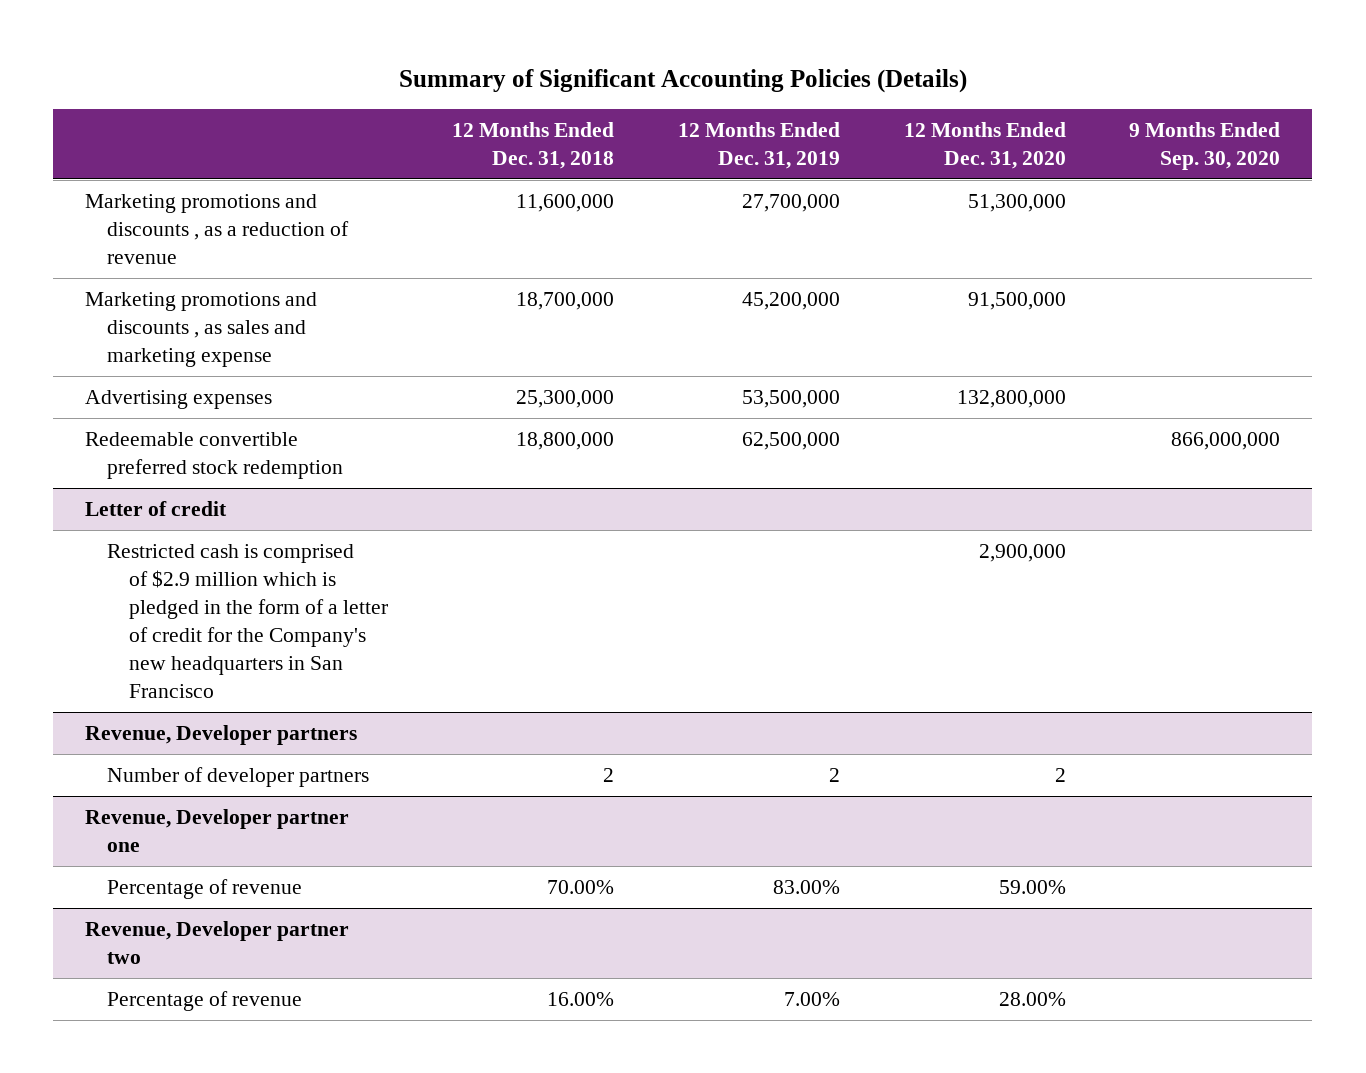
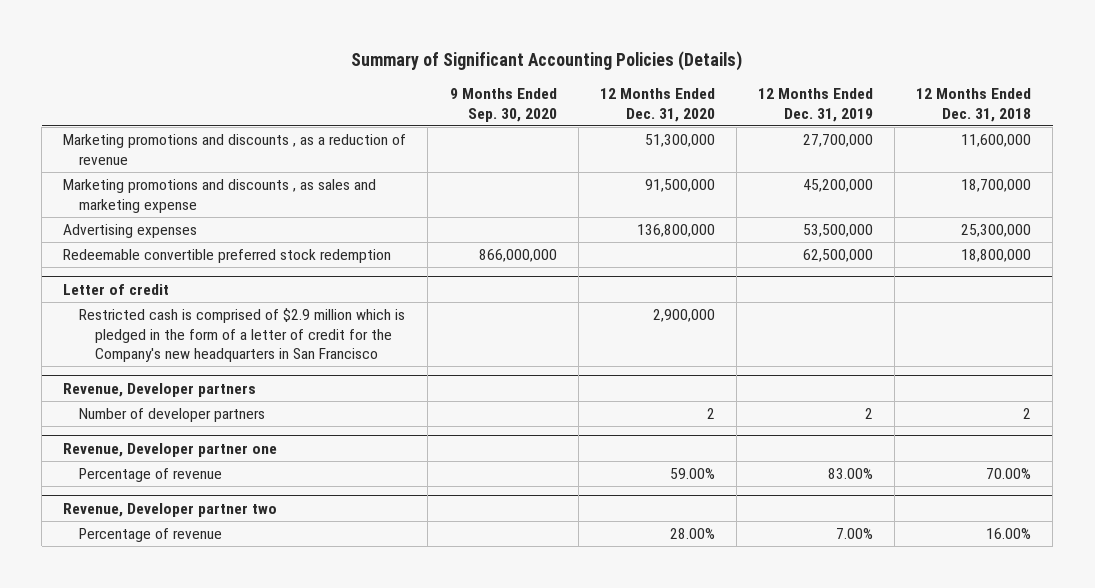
- | 12 Months Ended Dec. 31, 2018 | 12 Months Ended Dec. 31, 2019 | 12 Months Ended Dec. 31, 2020 | 9 Months Ended Sep. 30, 2020
+ | 9 Months Ended Sep. 30, 2020 | 12 Months Ended Dec. 31, 2020 | 12 Months Ended Dec. 31, 2019 | 12 Months Ended Dec. 31, 2018
- Advertising expenses | 25,300,000 | 53,500,000 | 132,800,000 |
+ Advertising expenses | | 136,800,000 | 53,500,000 | 25,300,000

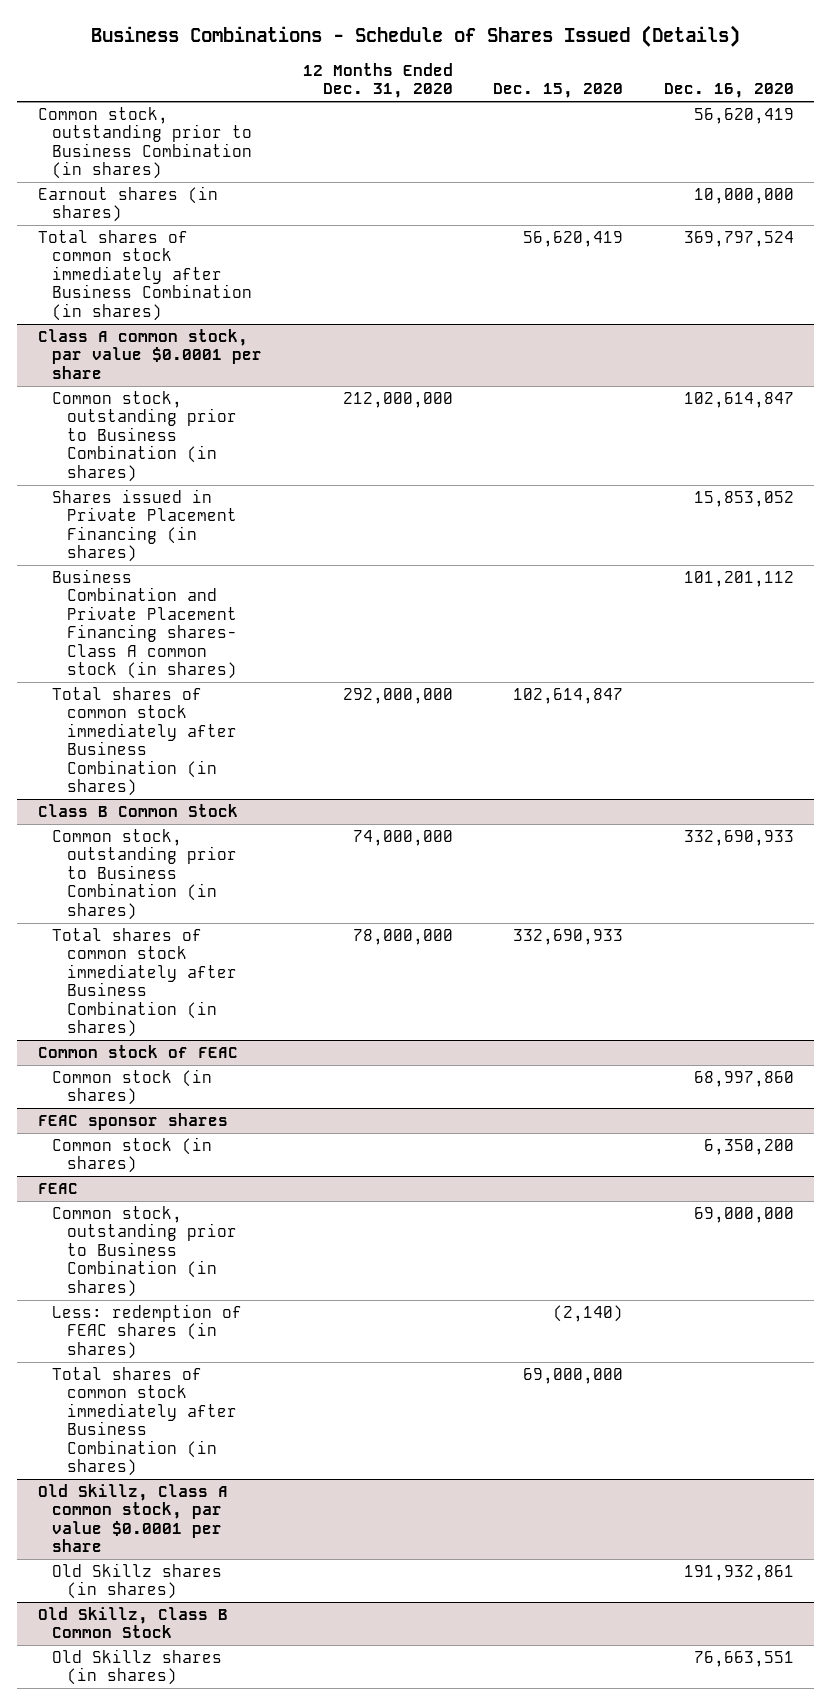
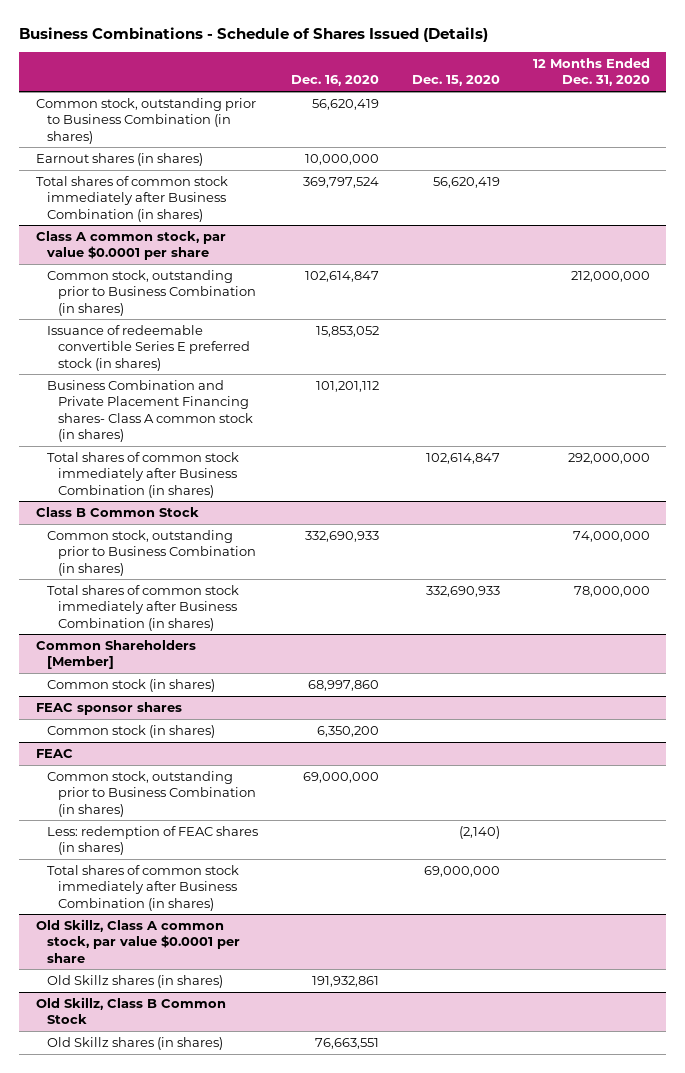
- | 12 Months Ended Dec. 31, 2020 | Dec. 15, 2020 | Dec. 16, 2020
+ | Dec. 16, 2020 | Dec. 15, 2020 | 12 Months Ended Dec. 31, 2020
@ Class A common stock, par value $0.0001 per share
- Shares issued in Private Placement Financing (in shares) | | | 15,853,052
+ Issuance of redeemable convertible Series E preferred stock (in shares) | 15,853,052 | |
- Common stock of FEAC
+ Common Shareholders [Member]

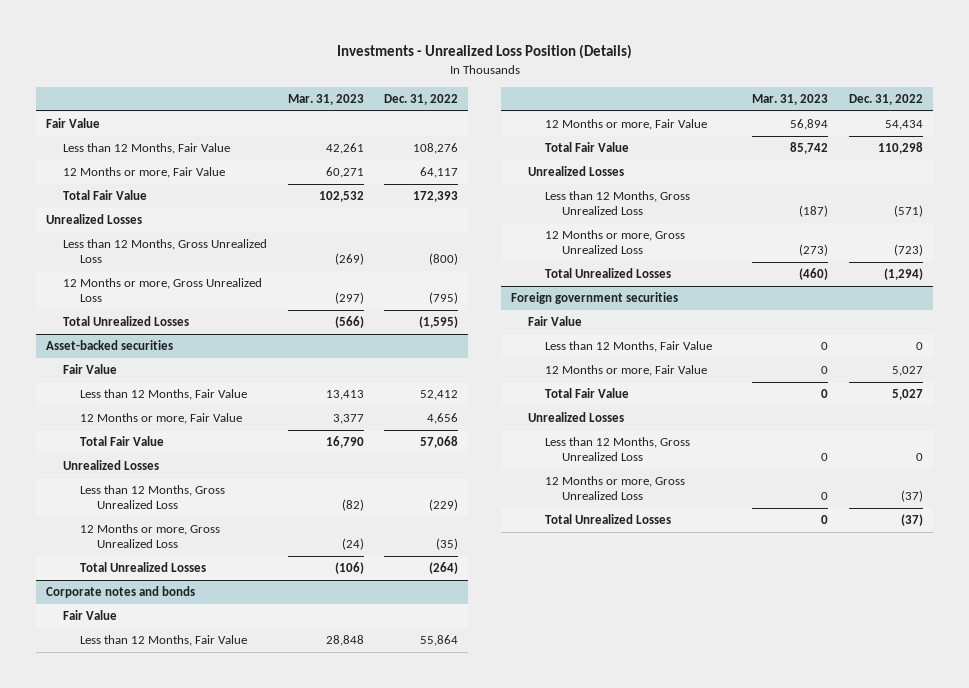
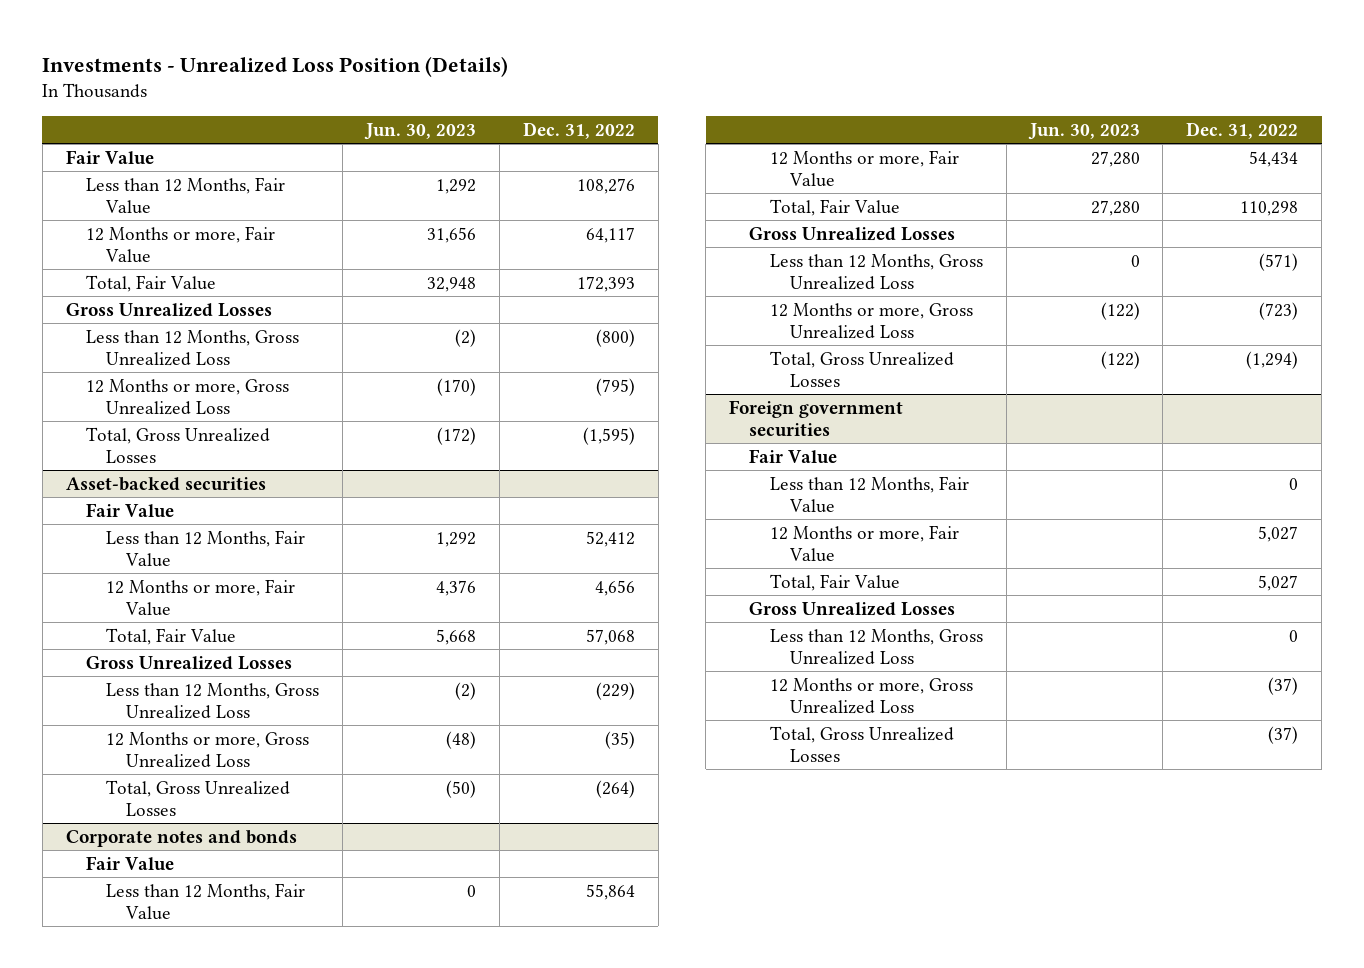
- | Mar. 31, 2023 | Dec. 31, 2022
+ | Jun. 30, 2023 | Dec. 31, 2022
- Total Fair Value | 102,532 | 172,393
- Unrealized Losses
+ Total, Fair Value | 32,948 | 172,393
+ Gross Unrealized Losses
- Total Unrealized Losses | (566) | (1,595)
+ Total, Gross Unrealized Losses | (172) | (1,595)
@ Asset-backed securities
- Total Fair Value | 16,790 | 57,068
- Unrealized Losses
+ Total, Fair Value | 5,668 | 57,068
+ Gross Unrealized Losses
- Total Unrealized Losses | (106) | (264)
+ Total, Gross Unrealized Losses | (50) | (264)
@ Corporate notes and bonds
- Total Fair Value | 85,742 | 110,298
- Unrealized Losses
+ Total, Fair Value | 27,280 | 110,298
+ Gross Unrealized Losses
- Total Unrealized Losses | (460) | (1,294)
+ Total, Gross Unrealized Losses | (122) | (1,294)
@ Foreign government securities
- Total Fair Value | 0 | 5,027
- Unrealized Losses
+ Total, Fair Value | | 5,027
+ Gross Unrealized Losses
- Total Unrealized Losses | 0 | (37)
+ Total, Gross Unrealized Losses | | (37)

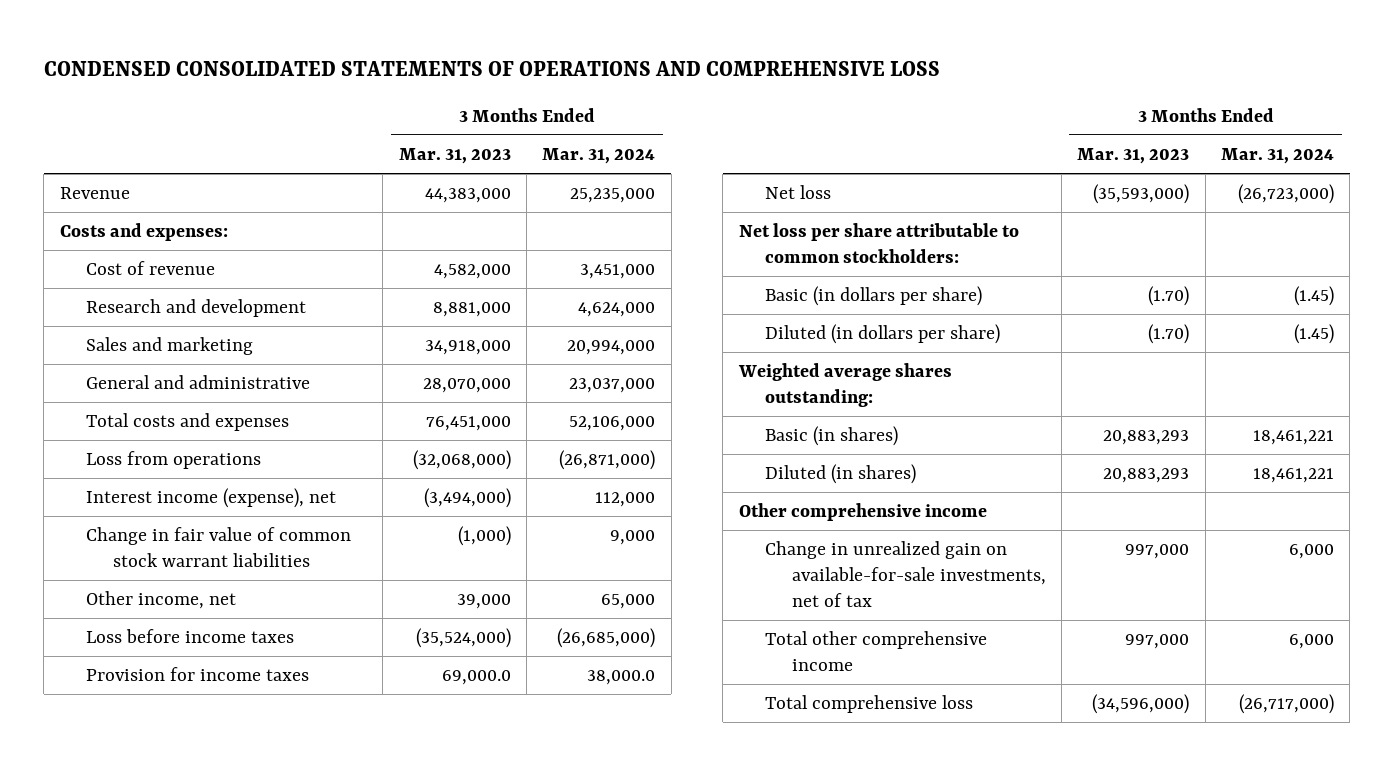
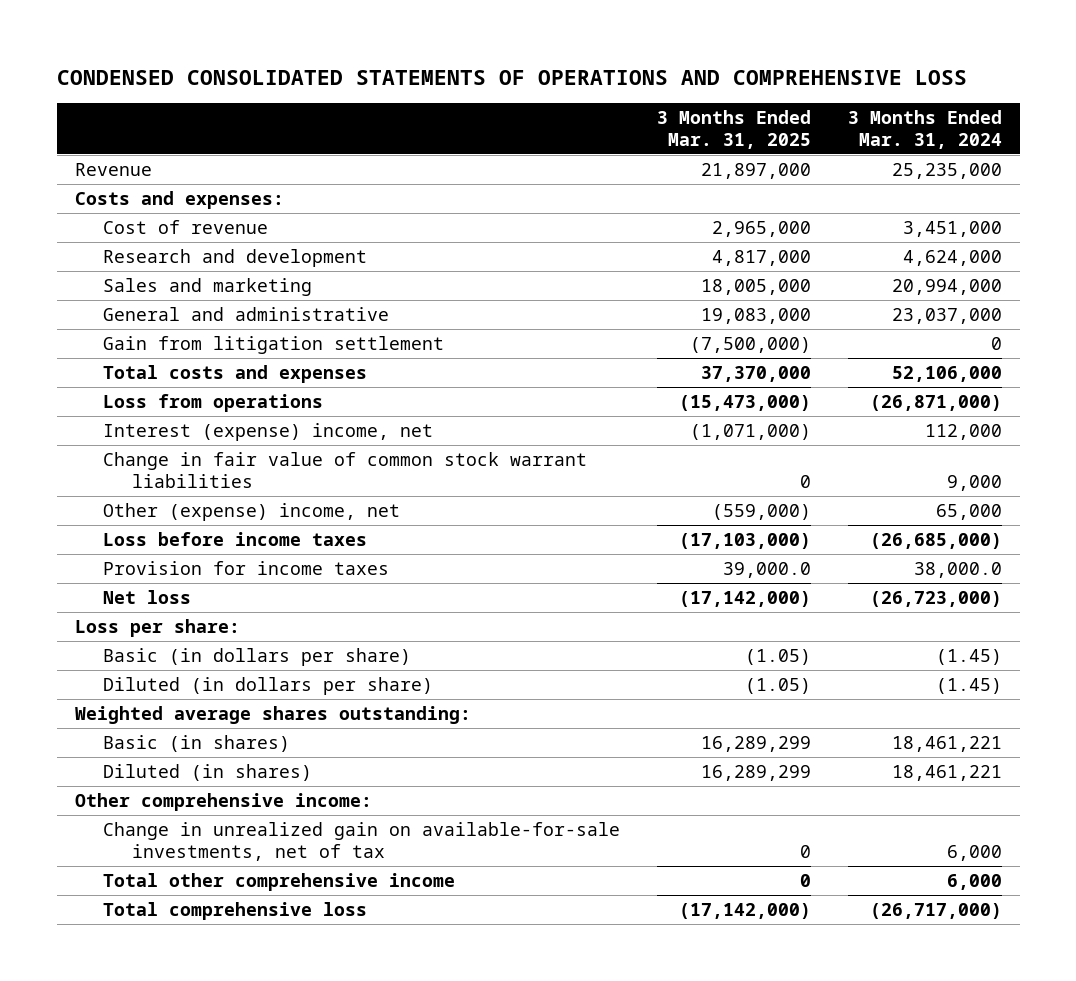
- | 3 Months Ended Mar. 31, 2023 | 3 Months Ended Mar. 31, 2024
+ | 3 Months Ended Mar. 31, 2025 | 3 Months Ended Mar. 31, 2024
+ Gain from litigation settlement | (7,500,000) | 0
- Interest income (expense), net | (3,494,000) | 112,000
+ Interest (expense) income, net | (1,071,000) | 112,000
- Other income, net | 39,000 | 65,000
+ Other (expense) income, net | (559,000) | 65,000
- Net loss per share attributable to common stockholders:
+ Loss per share:
- Other comprehensive income
+ Other comprehensive income:

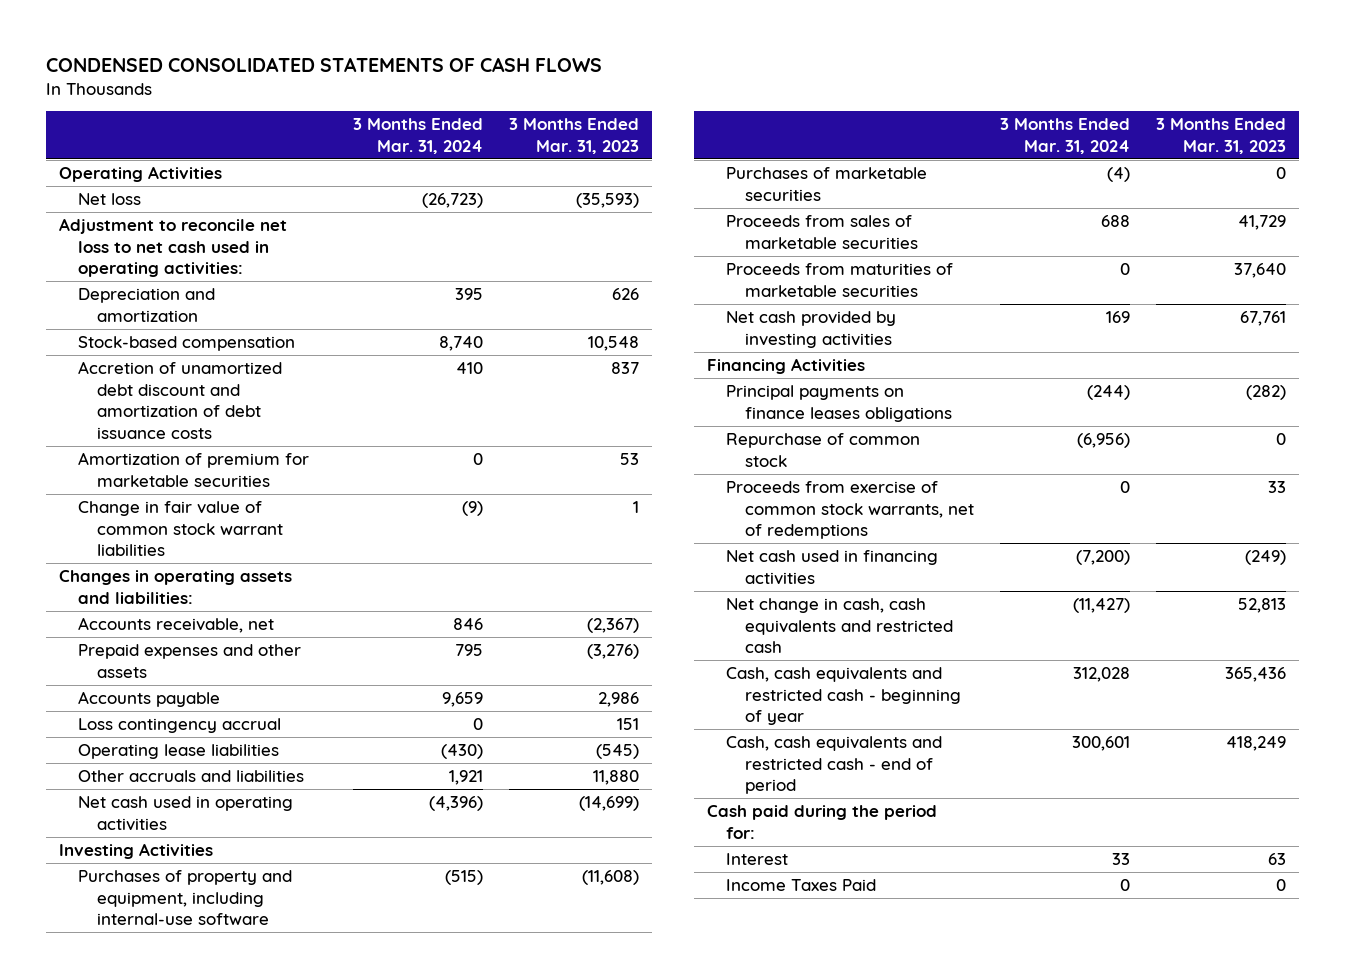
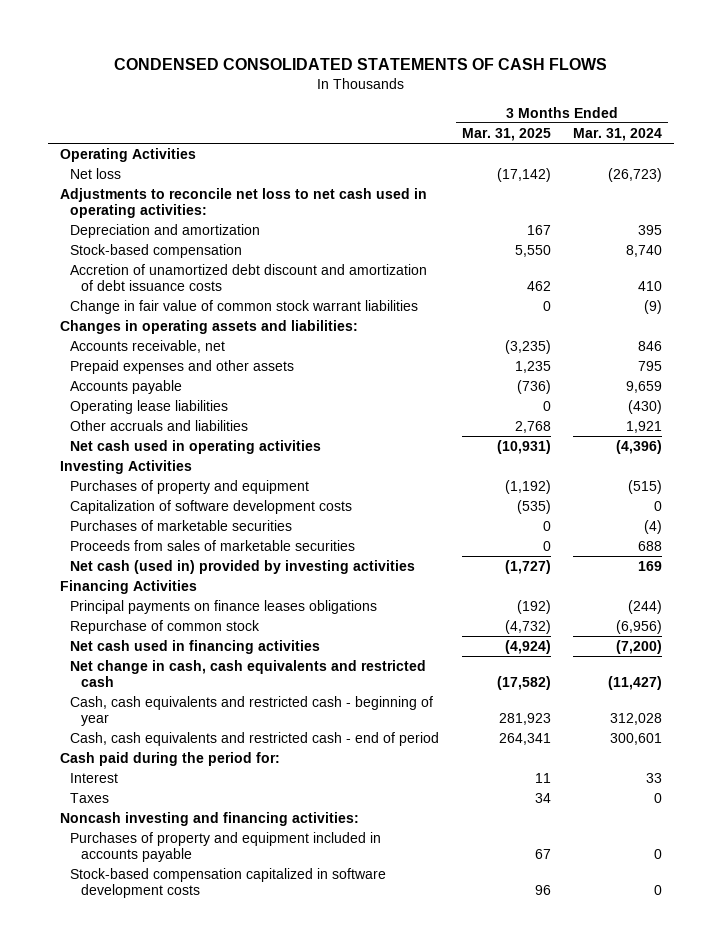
- | 3 Months Ended Mar. 31, 2024 | 3 Months Ended Mar. 31, 2023
+ | 3 Months Ended Mar. 31, 2025 | 3 Months Ended Mar. 31, 2024
- Adjustment to reconcile net loss to net cash used in operating activities:
+ Adjustments to reconcile net loss to net cash used in operating activities:
- Amortization of premium for marketable securities | 0 | 53
- Loss contingency accrual | 0 | 151
- Purchases of property and equipment, including internal-use software | (515) | (11,608)
+ Purchases of property and equipment | (1,192) | (515)
+ Capitalization of software development costs | (535) | 0
- Proceeds from maturities of marketable securities | 0 | 37,640
- Net cash provided by investing activities | 169 | 67,761
+ Net cash (used in) provided by investing activities | (1,727) | 169
- Proceeds from exercise of common stock warrants, net of redemptions | 0 | 33
- Income Taxes Paid | 0 | 0
+ Taxes | 34 | 0
+ Noncash investing and financing activities:
+ Purchases of property and equipment included in accounts payable | 67 | 0
+ Stock-based compensation capitalized in software development costs | 96 | 0

